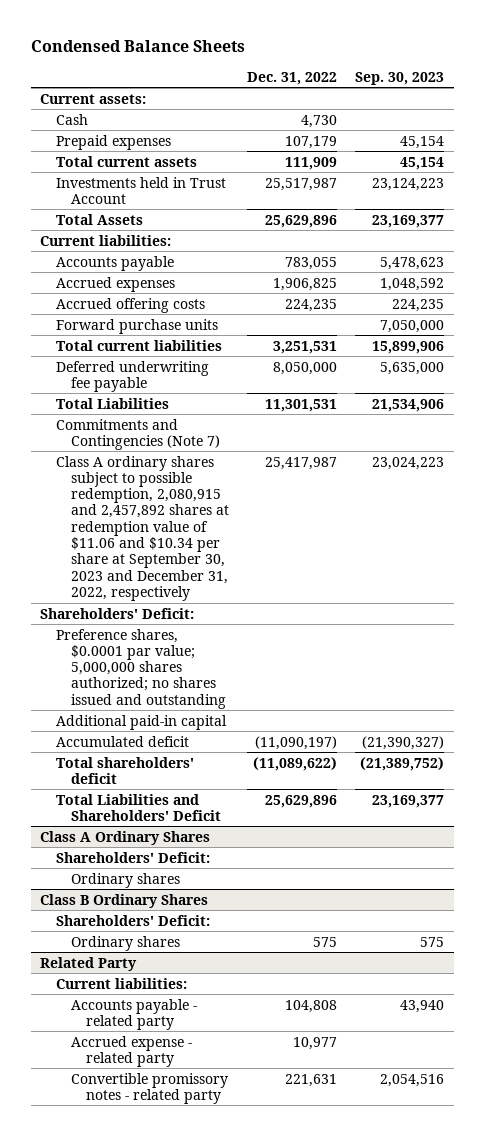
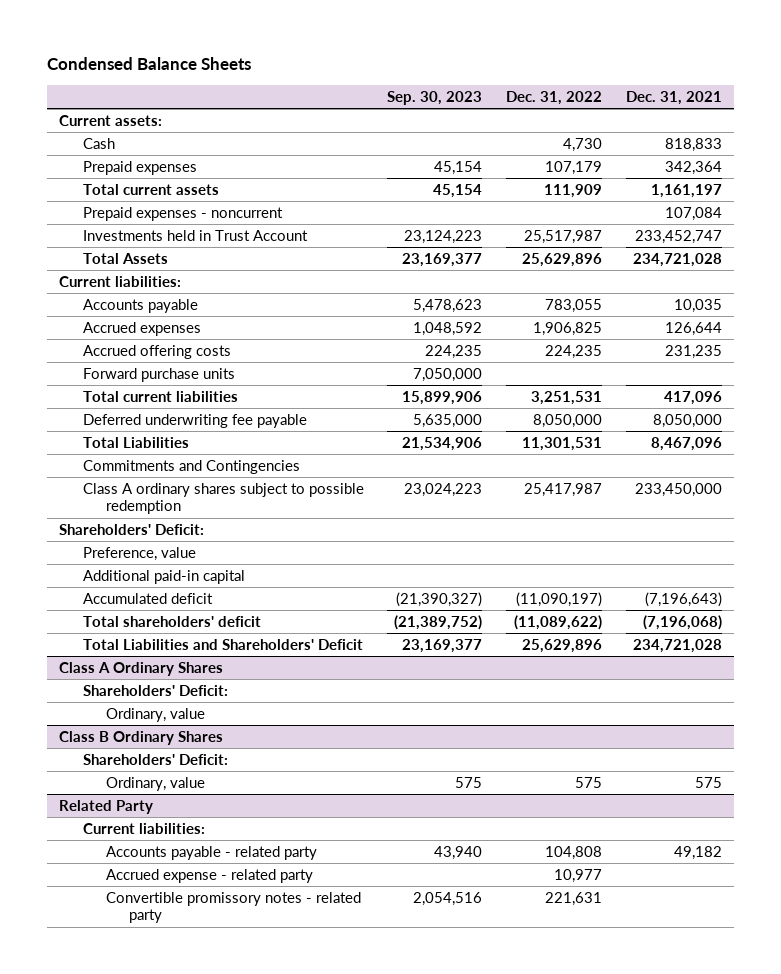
- | Dec. 31, 2022 | Sep. 30, 2023
+ | Sep. 30, 2023 | Dec. 31, 2022 | Dec. 31, 2021
+ Prepaid expenses - noncurrent | | | 107,084
- Commitments and Contingencies (Note 7)
- Class A ordinary shares subject to possible redemption, 2,080,915 and 2,457,892 shares at redemption value of $11.06 and $10.34 per share at September 30, 2023 and December 31, 2022, respectively | 25,417,987 | 23,024,223
+ Commitments and Contingencies
+ Class A ordinary shares subject to possible redemption | 23,024,223 | 25,417,987 | 233,450,000
- Preference shares, $0.0001 par value; 5,000,000 shares authorized; no shares issued and outstanding
+ Preference, value
@ Class A Ordinary Shares
- Ordinary shares
+ Ordinary, value
@ Class B Ordinary Shares
- Ordinary shares | 575 | 575
+ Ordinary, value | 575 | 575 | 575

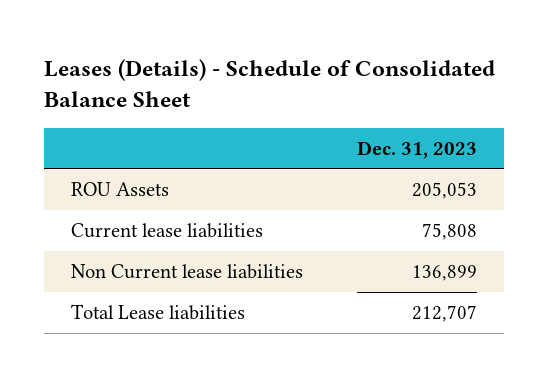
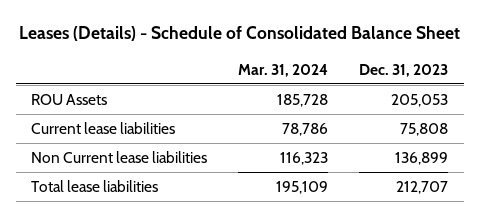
- | Dec. 31, 2023
+ | Mar. 31, 2024 | Dec. 31, 2023
- Total Lease liabilities | 212,707
+ Total lease liabilities | 195,109 | 212,707

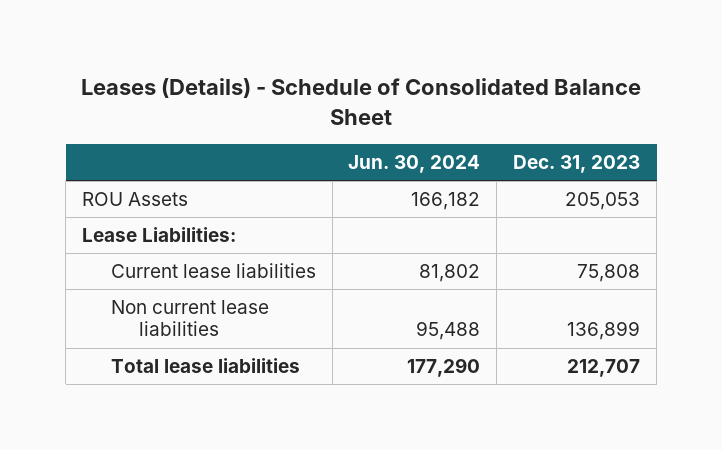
- | Mar. 31, 2024 | Dec. 31, 2023
+ | Jun. 30, 2024 | Dec. 31, 2023
+ Lease Liabilities:
- Non Current lease liabilities | 116,323 | 136,899
+ Non current lease liabilities | 95,488 | 136,899

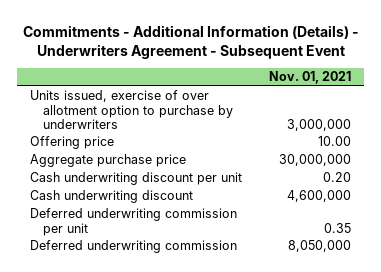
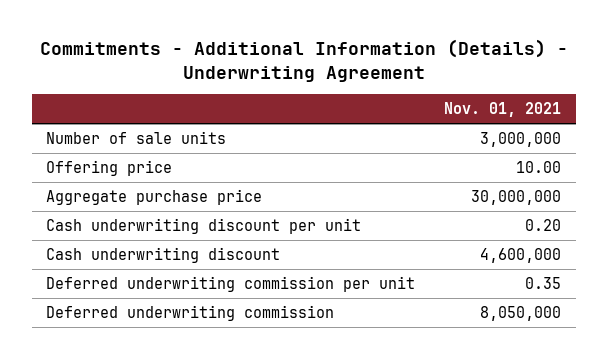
- Commitments - Additional Information (Details) - Underwriters Agreement - Subsequent Event
+ Commitments - Additional Information (Details) - Underwriting Agreement
- Units issued, exercise of over allotment option to purchase by underwriters | 3,000,000
+ Number of sale units | 3,000,000

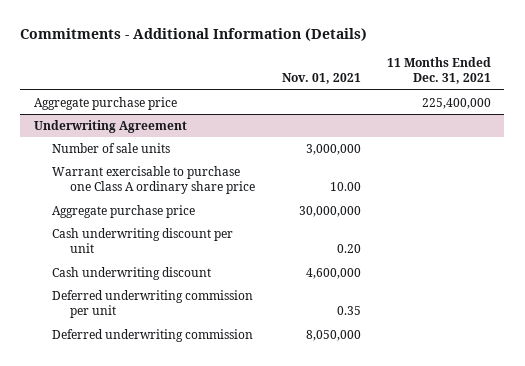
- Commitments - Additional Information (Details) - Underwriting Agreement
+ Commitments - Additional Information (Details)
- | Nov. 01, 2021
+ | Nov. 01, 2021 | 11 Months Ended Dec. 31, 2021
+ Aggregate purchase price | | 225,400,000
+ Underwriting Agreement
- Offering price | 10.00
+ Warrant exercisable to purchase one Class A ordinary share price | 10.00 |

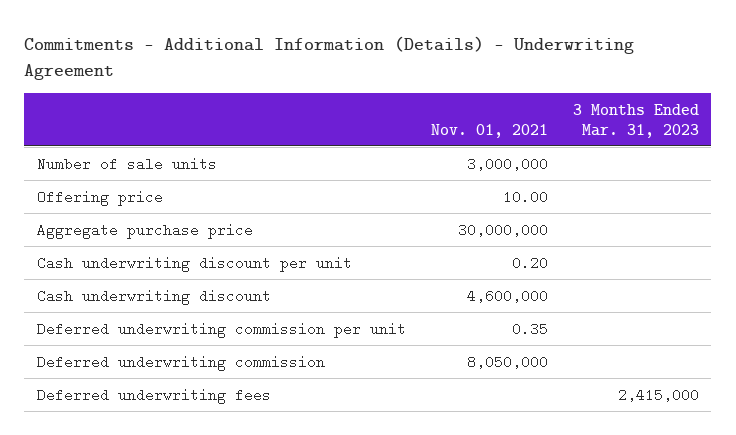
- Commitments - Additional Information (Details)
+ Commitments - Additional Information (Details) - Underwriting Agreement
- | Nov. 01, 2021 | 11 Months Ended Dec. 31, 2021
+ | Nov. 01, 2021 | 3 Months Ended Mar. 31, 2023
- Aggregate purchase price | | 225,400,000
- Underwriting Agreement
- Warrant exercisable to purchase one Class A ordinary share price | 10.00 |
+ Offering price | 10.00 |
+ Deferred underwriting fees | | 2,415,000

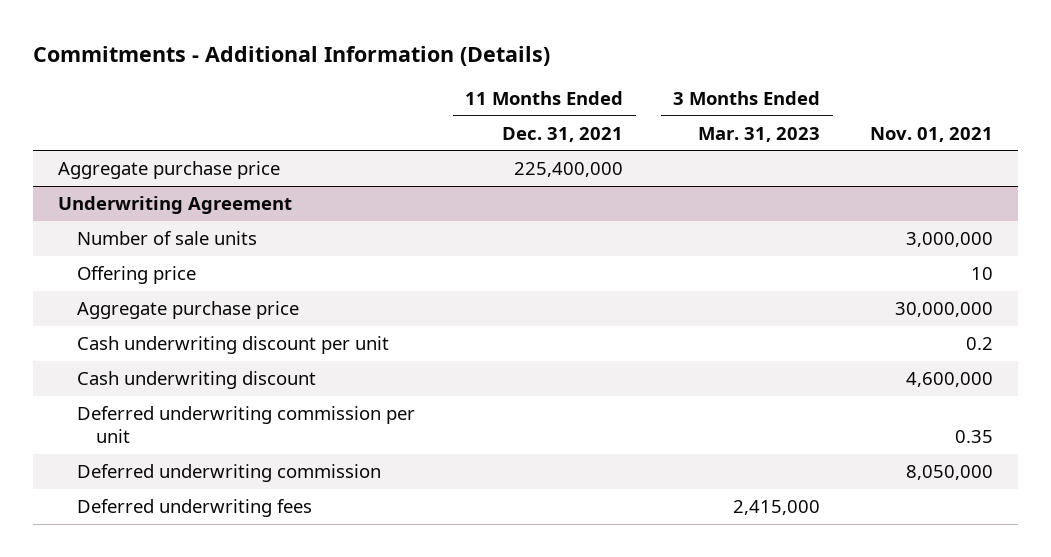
- Commitments - Additional Information (Details) - Underwriting Agreement
+ Commitments - Additional Information (Details)
- | Nov. 01, 2021 | 3 Months Ended Mar. 31, 2023
+ | 11 Months Ended Dec. 31, 2021 | 3 Months Ended Mar. 31, 2023 | Nov. 01, 2021
+ Aggregate purchase price | 225,400,000 | |
+ Underwriting Agreement
- Offering price | 10.00 |
+ Offering price | | | 10
- Cash underwriting discount per unit | 0.20 |
+ Cash underwriting discount per unit | | | 0.2

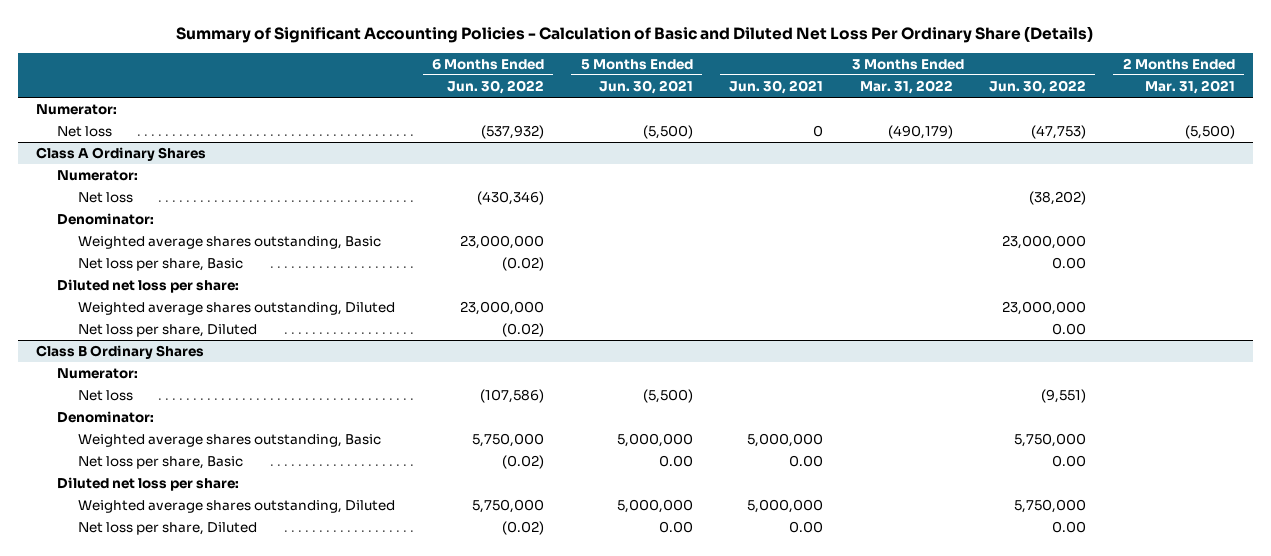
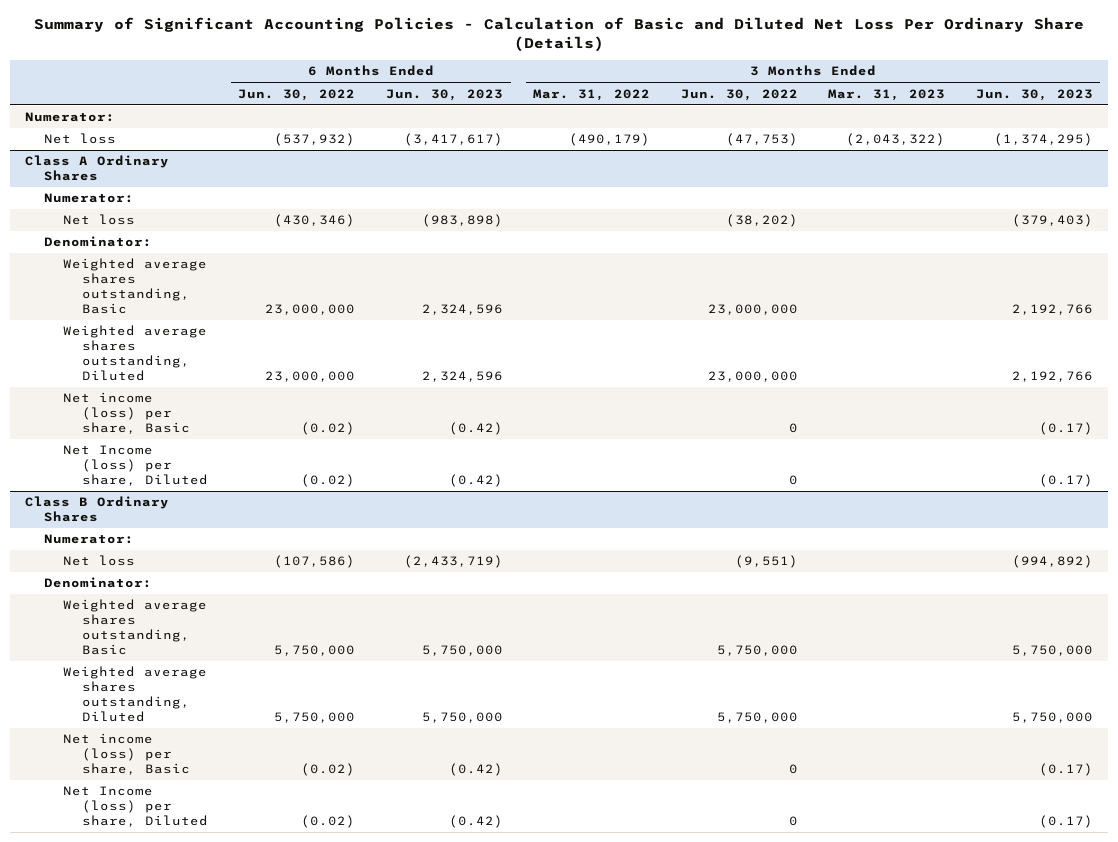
- | 6 Months Ended Jun. 30, 2022 | 5 Months Ended Jun. 30, 2021 | 3 Months Ended Jun. 30, 2021 | 3 Months Ended Mar. 31, 2022 | 3 Months Ended Jun. 30, 2022 | 2 Months Ended Mar. 31, 2021
+ | 6 Months Ended Jun. 30, 2022 | 6 Months Ended Jun. 30, 2023 | 3 Months Ended Mar. 31, 2022 | 3 Months Ended Jun. 30, 2022 | 3 Months Ended Mar. 31, 2023 | 3 Months Ended Jun. 30, 2023
@ Class A Ordinary Shares
- Net loss per share, Basic | (0.02) | | | | 0.00 |
- Diluted net loss per share:
- Net loss per share, Diluted | (0.02) | | | | 0.00 |
+ Net income (loss) per share, Basic | (0.02) | (0.42) | | 0 | | (0.17)
+ Net Income (loss) per share, Diluted | (0.02) | (0.42) | | 0 | | (0.17)
@ Class B Ordinary Shares
- Net loss per share, Basic | (0.02) | 0.00 | 0.00 | | 0.00 |
- Diluted net loss per share:
- Net loss per share, Diluted | (0.02) | 0.00 | 0.00 | | 0.00 |
+ Net income (loss) per share, Basic | (0.02) | (0.42) | | 0 | | (0.17)
+ Net Income (loss) per share, Diluted | (0.02) | (0.42) | | 0 | | (0.17)

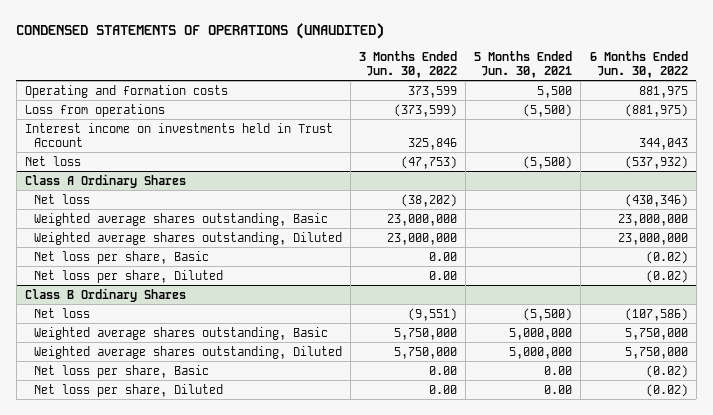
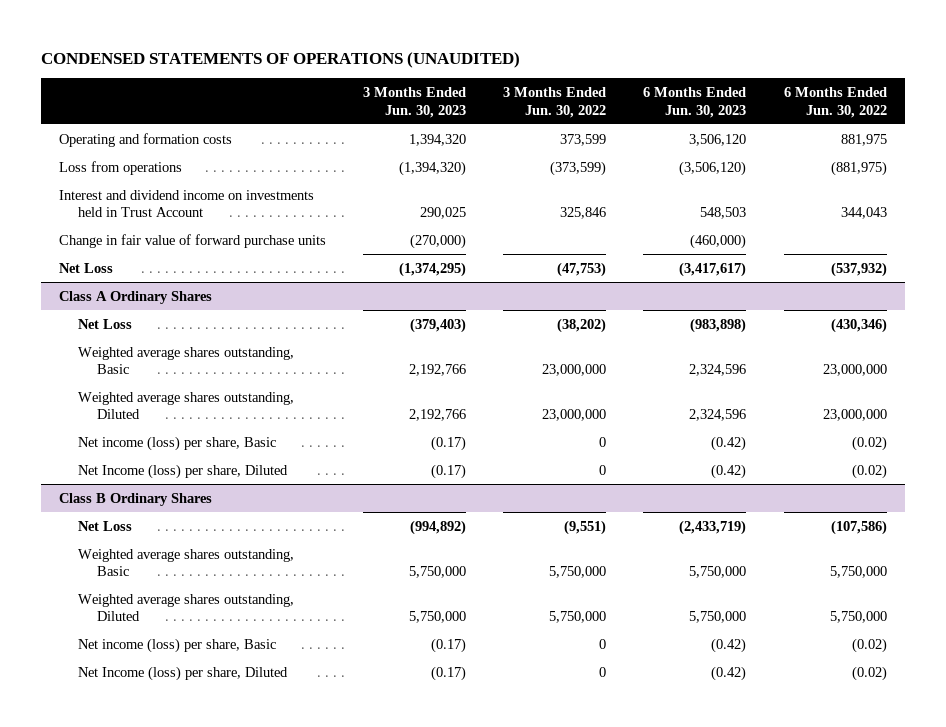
- | 3 Months Ended Jun. 30, 2022 | 5 Months Ended Jun. 30, 2021 | 6 Months Ended Jun. 30, 2022
+ | 3 Months Ended Jun. 30, 2023 | 3 Months Ended Jun. 30, 2022 | 6 Months Ended Jun. 30, 2023 | 6 Months Ended Jun. 30, 2022
- Interest income on investments held in Trust Account | 325,846 | | 344,043
- Net loss | (47,753) | (5,500) | (537,932)
+ Interest and dividend income on investments held in Trust Account | 290,025 | 325,846 | 548,503 | 344,043
+ Change in fair value of forward purchase units | (270,000) | | (460,000) |
+ Net Loss | (1,374,295) | (47,753) | (3,417,617) | (537,932)
@ Class A Ordinary Shares
- Net loss | (38,202) | | (430,346)
+ Net Loss | (379,403) | (38,202) | (983,898) | (430,346)
- Net loss per share, Basic | 0.00 | | (0.02)
- Net loss per share, Diluted | 0.00 | | (0.02)
+ Net income (loss) per share, Basic | (0.17) | 0 | (0.42) | (0.02)
+ Net Income (loss) per share, Diluted | (0.17) | 0 | (0.42) | (0.02)
@ Class B Ordinary Shares
- Net loss | (9,551) | (5,500) | (107,586)
+ Net Loss | (994,892) | (9,551) | (2,433,719) | (107,586)
- Net loss per share, Basic | 0.00 | 0.00 | (0.02)
- Net loss per share, Diluted | 0.00 | 0.00 | (0.02)
+ Net income (loss) per share, Basic | (0.17) | 0 | (0.42) | (0.02)
+ Net Income (loss) per share, Diluted | (0.17) | 0 | (0.42) | (0.02)

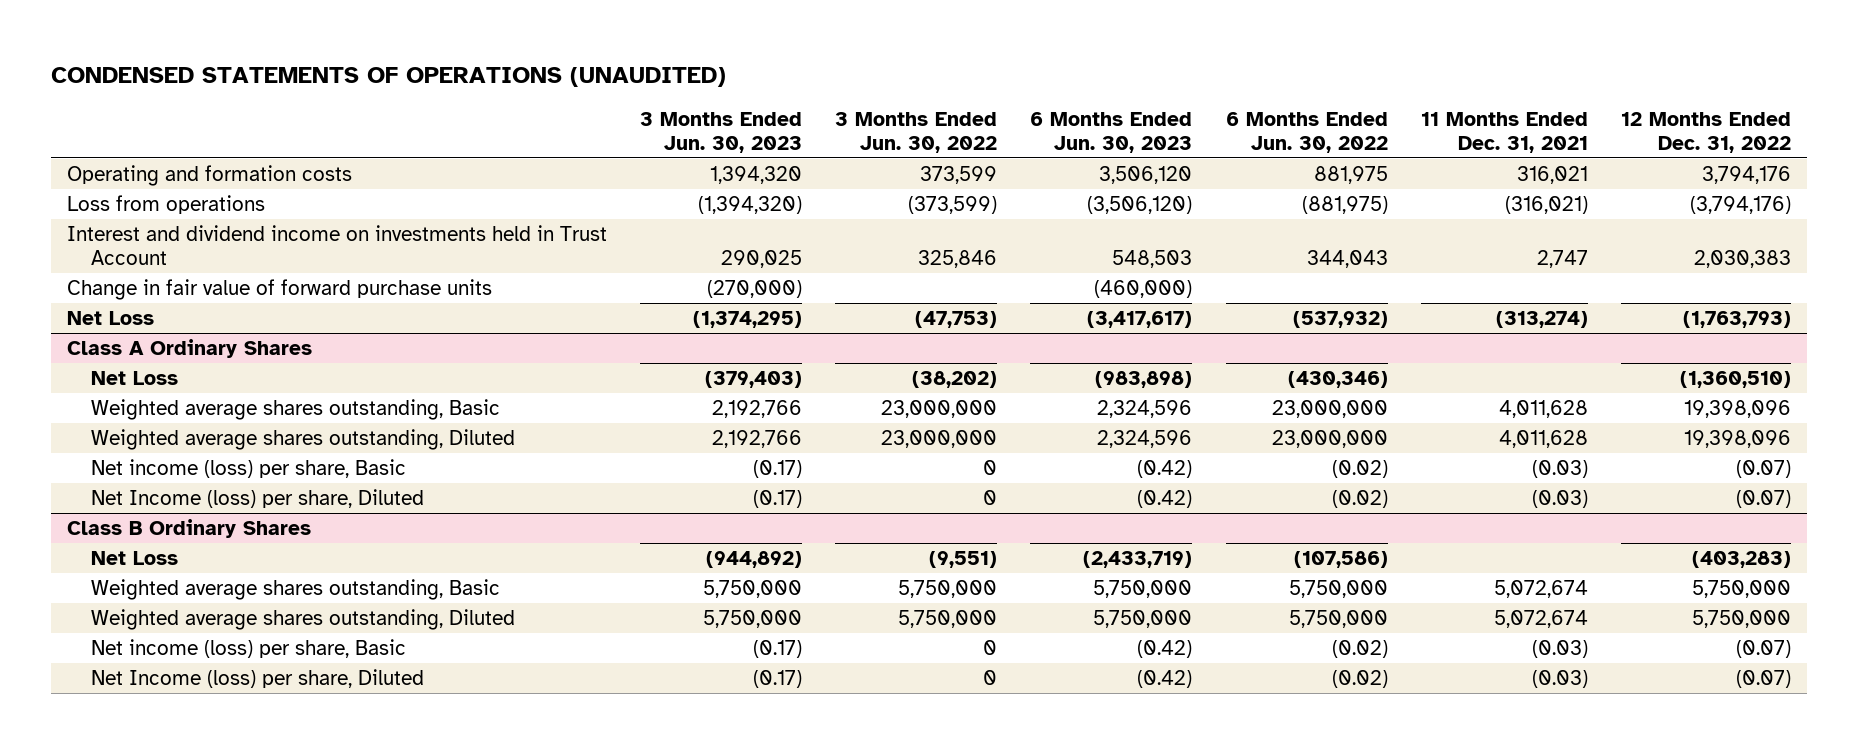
- | 3 Months Ended Jun. 30, 2023 | 3 Months Ended Jun. 30, 2022 | 6 Months Ended Jun. 30, 2023 | 6 Months Ended Jun. 30, 2022
+ | 3 Months Ended Jun. 30, 2023 | 3 Months Ended Jun. 30, 2022 | 6 Months Ended Jun. 30, 2023 | 6 Months Ended Jun. 30, 2022 | 11 Months Ended Dec. 31, 2021 | 12 Months Ended Dec. 31, 2022
@ Class B Ordinary Shares
- Net Loss | (994,892) | (9,551) | (2,433,719) | (107,586)
+ Net Loss | (944,892) | (9,551) | (2,433,719) | (107,586) | | (403,283)

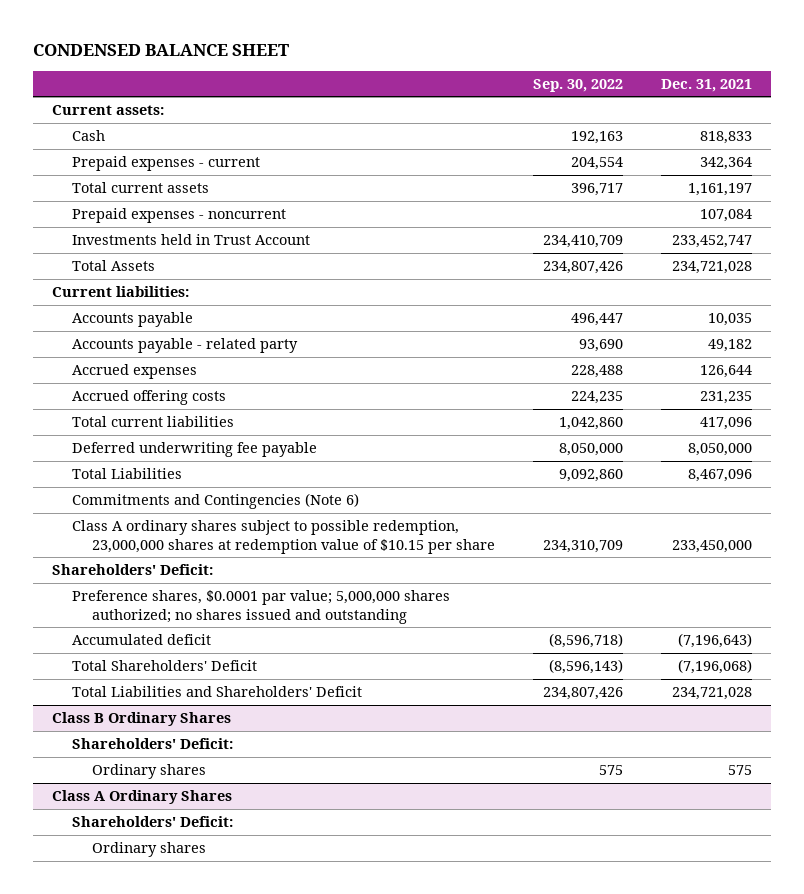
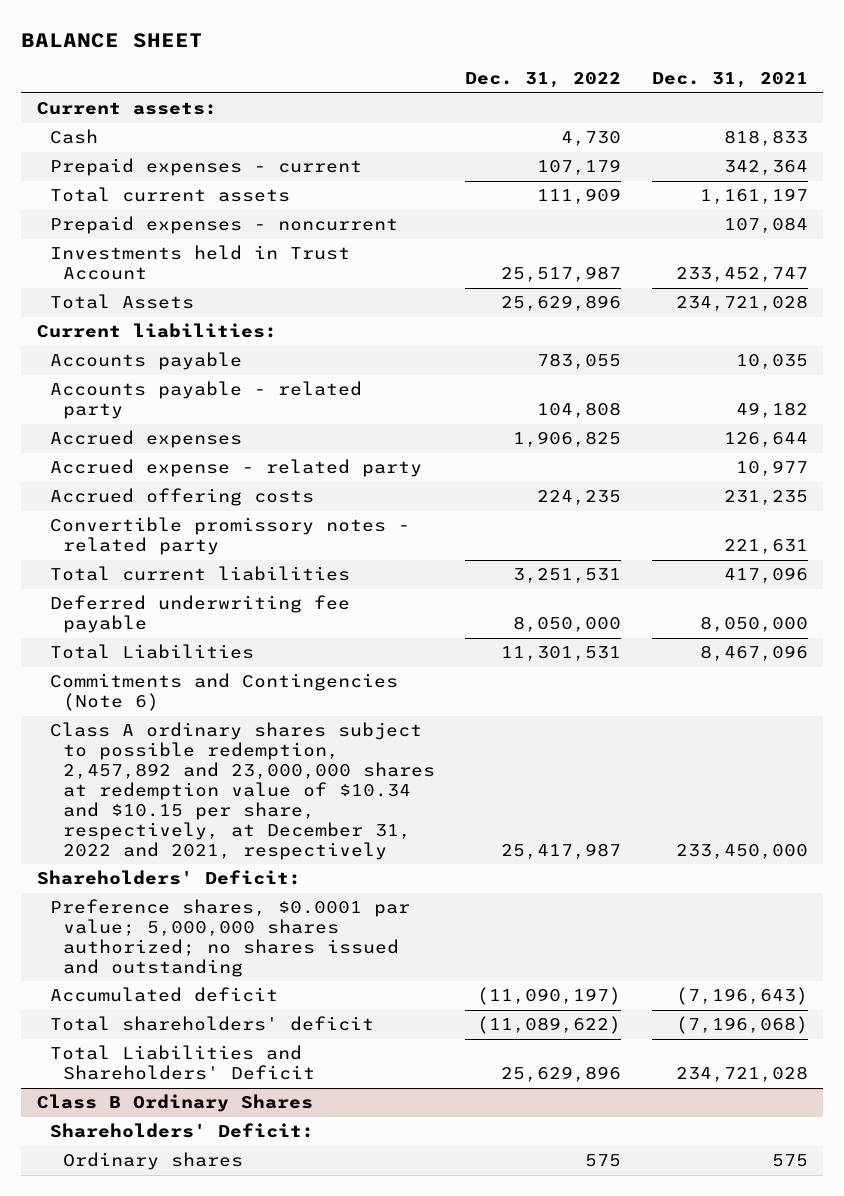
- CONDENSED BALANCE SHEET
+ BALANCE SHEET
- | Sep. 30, 2022 | Dec. 31, 2021
+ | Dec. 31, 2022 | Dec. 31, 2021
+ Accrued expense - related party | | 10,977
+ Convertible promissory notes - related party | | 221,631
- Class A ordinary shares subject to possible redemption, 23,000,000 shares at redemption value of $10.15 per share | 234,310,709 | 233,450,000
+ Class A ordinary shares subject to possible redemption, 2,457,892 and 23,000,000 shares at redemption value of $10.34 and $10.15 per share, respectively, at December 31, 2022 and 2021, respectively | 25,417,987 | 233,450,000
- Total Shareholders' Deficit | (8,596,143) | (7,196,068)
+ Total shareholders' deficit | (11,089,622) | (7,196,068)
- Class A Ordinary Shares
- Shareholders' Deficit:
- Ordinary shares

